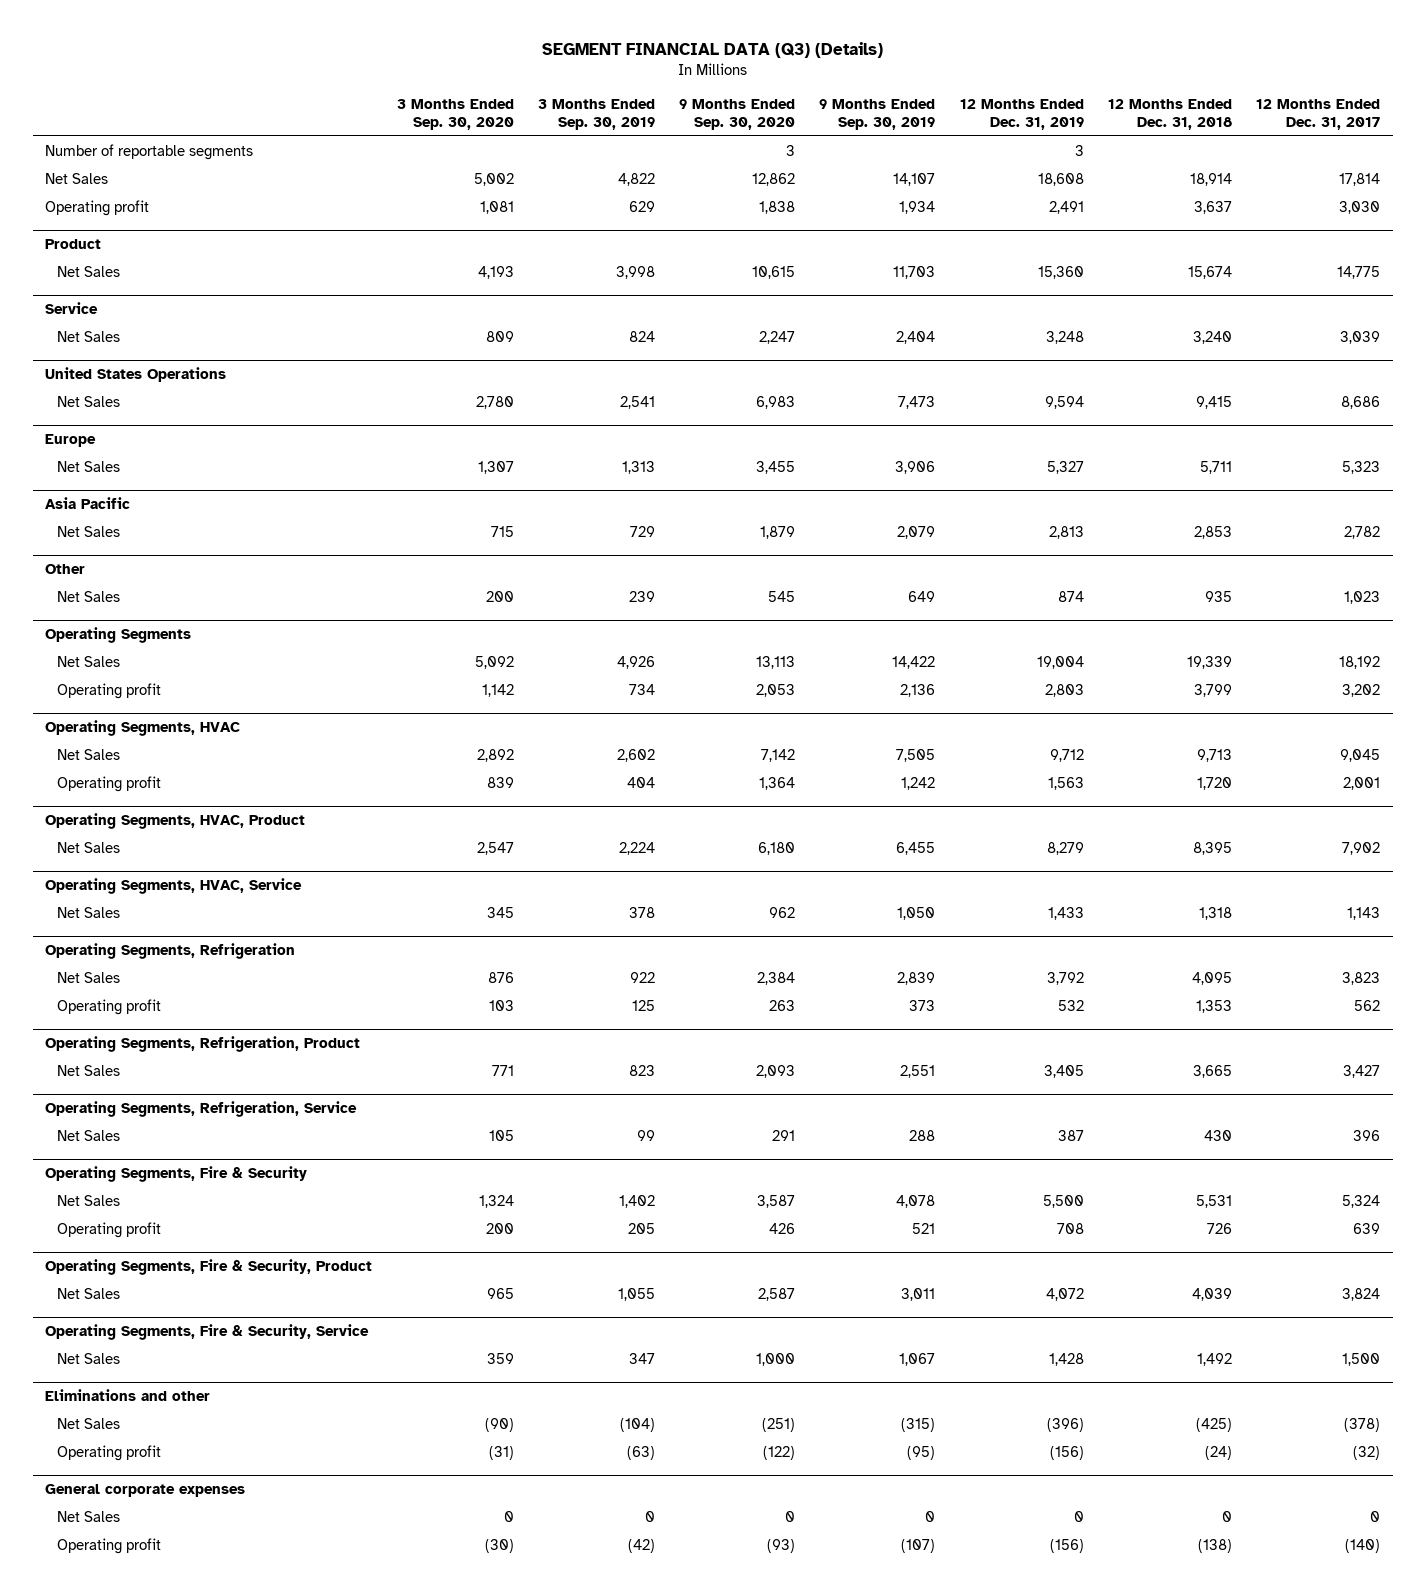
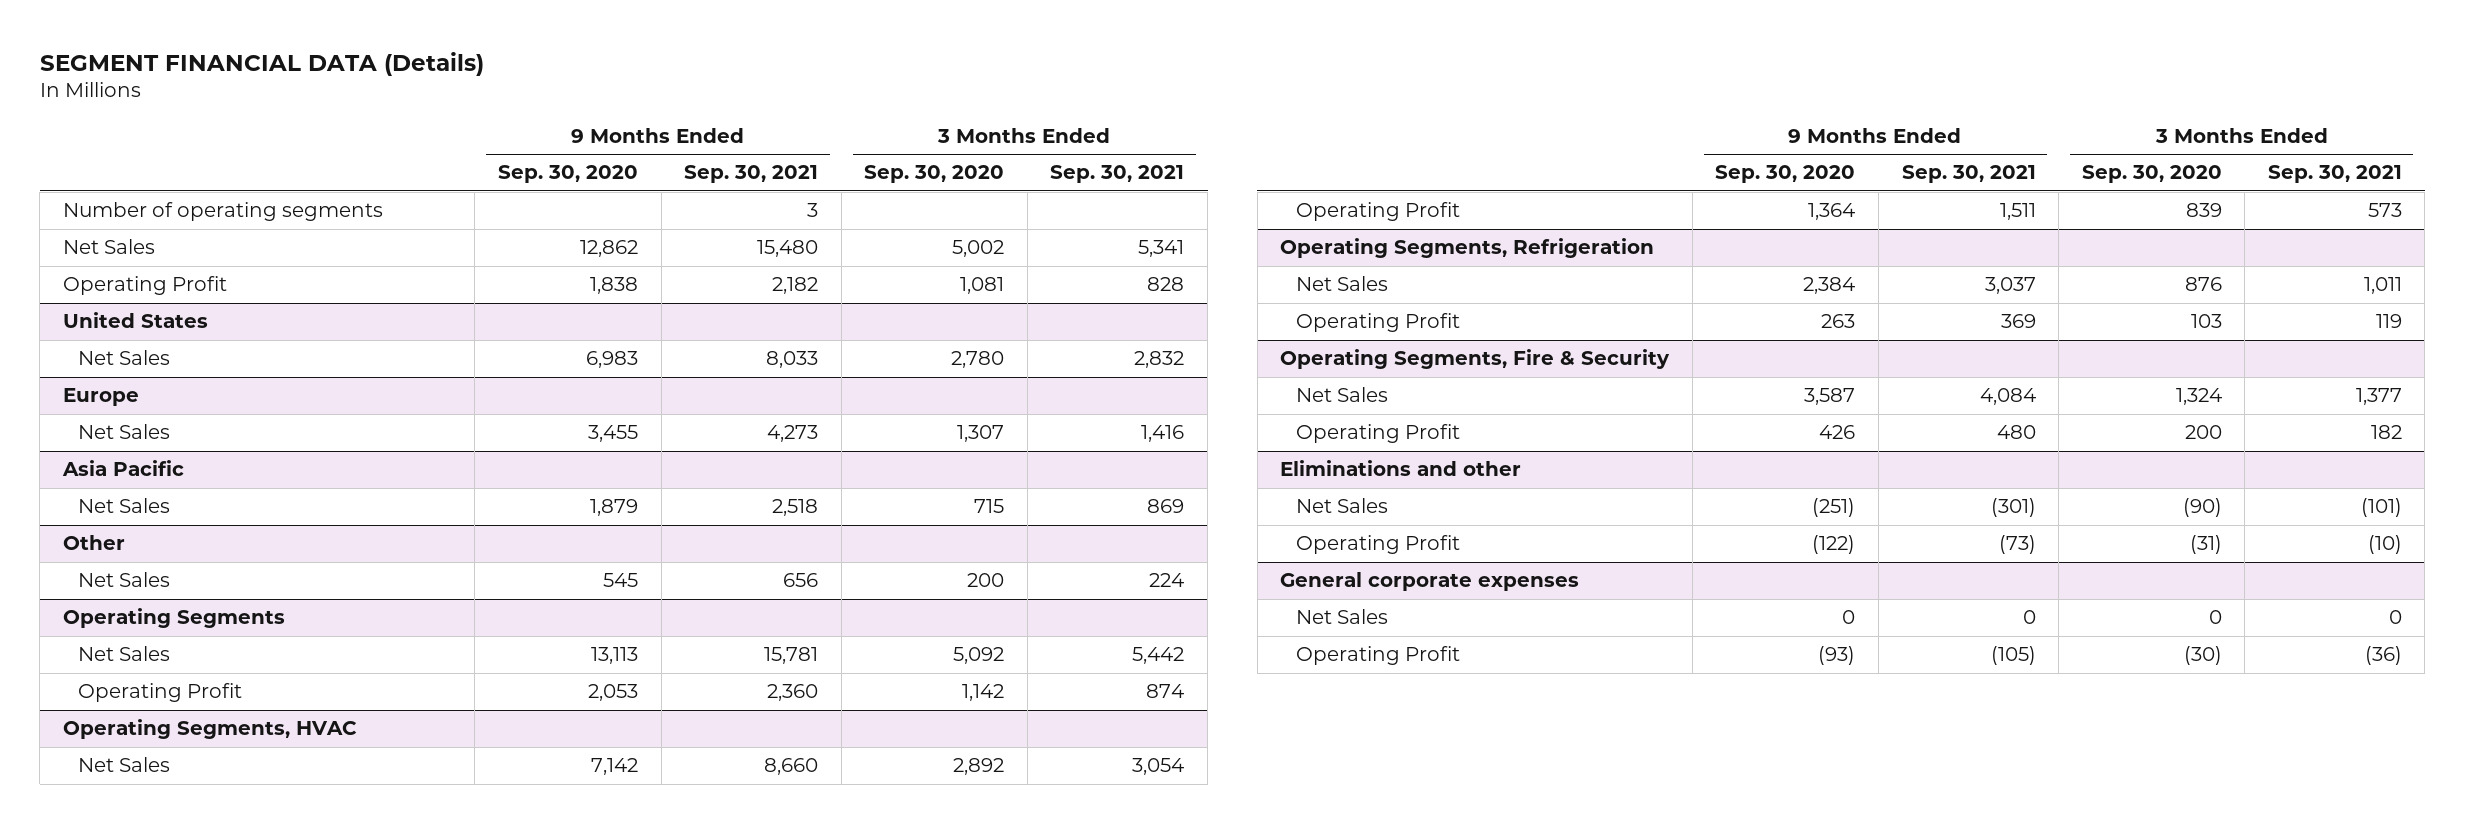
- SEGMENT FINANCIAL DATA (Q3) (Details)
+ SEGMENT FINANCIAL DATA (Details)
- | 3 Months Ended Sep. 30, 2020 | 3 Months Ended Sep. 30, 2019 | 9 Months Ended Sep. 30, 2020 | 9 Months Ended Sep. 30, 2019 | 12 Months Ended Dec. 31, 2019 | 12 Months Ended Dec. 31, 2018 | 12 Months Ended Dec. 31, 2017
+ | 9 Months Ended Sep. 30, 2020 | 9 Months Ended Sep. 30, 2021 | 3 Months Ended Sep. 30, 2020 | 3 Months Ended Sep. 30, 2021
- Number of reportable segments | | | 3 | | 3 | |
+ Number of operating segments | | 3 | |
- Operating profit | 1,081 | 629 | 1,838 | 1,934 | 2,491 | 3,637 | 3,030
- Product
- Net Sales | 4,193 | 3,998 | 10,615 | 11,703 | 15,360 | 15,674 | 14,775
- Service
- Net Sales | 809 | 824 | 2,247 | 2,404 | 3,248 | 3,240 | 3,039
- United States Operations
+ Operating Profit | 1,838 | 2,182 | 1,081 | 828
+ United States
@ Operating Segments
- Operating profit | 1,142 | 734 | 2,053 | 2,136 | 2,803 | 3,799 | 3,202
+ Operating Profit | 2,053 | 2,360 | 1,142 | 874
@ Operating Segments, HVAC
- Operating profit | 839 | 404 | 1,364 | 1,242 | 1,563 | 1,720 | 2,001
- Operating Segments, HVAC, Product
- Net Sales | 2,547 | 2,224 | 6,180 | 6,455 | 8,279 | 8,395 | 7,902
- Operating Segments, HVAC, Service
- Net Sales | 345 | 378 | 962 | 1,050 | 1,433 | 1,318 | 1,143
@ Operating Segments, HVAC
+ Operating Profit | 1,364 | 1,511 | 839 | 573
@ Operating Segments, Refrigeration
- Operating profit | 103 | 125 | 263 | 373 | 532 | 1,353 | 562
- Operating Segments, Refrigeration, Product
- Net Sales | 771 | 823 | 2,093 | 2,551 | 3,405 | 3,665 | 3,427
- Operating Segments, Refrigeration, Service
- Net Sales | 105 | 99 | 291 | 288 | 387 | 430 | 396
@ Operating Segments, Refrigeration
+ Operating Profit | 263 | 369 | 103 | 119
@ Operating Segments, Fire & Security
- Operating profit | 200 | 205 | 426 | 521 | 708 | 726 | 639
- Operating Segments, Fire & Security, Product
- Net Sales | 965 | 1,055 | 2,587 | 3,011 | 4,072 | 4,039 | 3,824
- Operating Segments, Fire & Security, Service
- Net Sales | 359 | 347 | 1,000 | 1,067 | 1,428 | 1,492 | 1,500
@ Operating Segments, Fire & Security
+ Operating Profit | 426 | 480 | 200 | 182
@ Eliminations and other
- Operating profit | (31) | (63) | (122) | (95) | (156) | (24) | (32)
+ Operating Profit | (122) | (73) | (31) | (10)
@ General corporate expenses
- Operating profit | (30) | (42) | (93) | (107) | (156) | (138) | (140)
+ Operating Profit | (93) | (105) | (30) | (36)

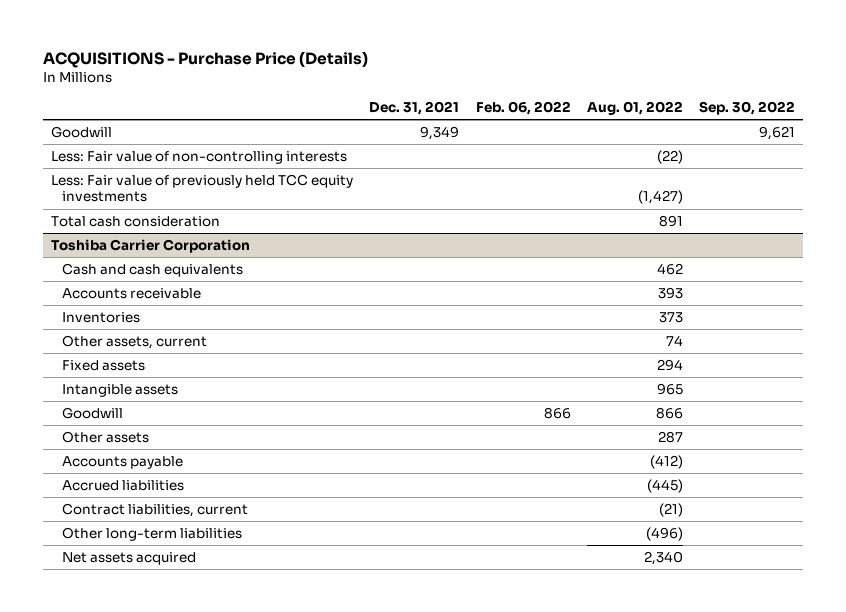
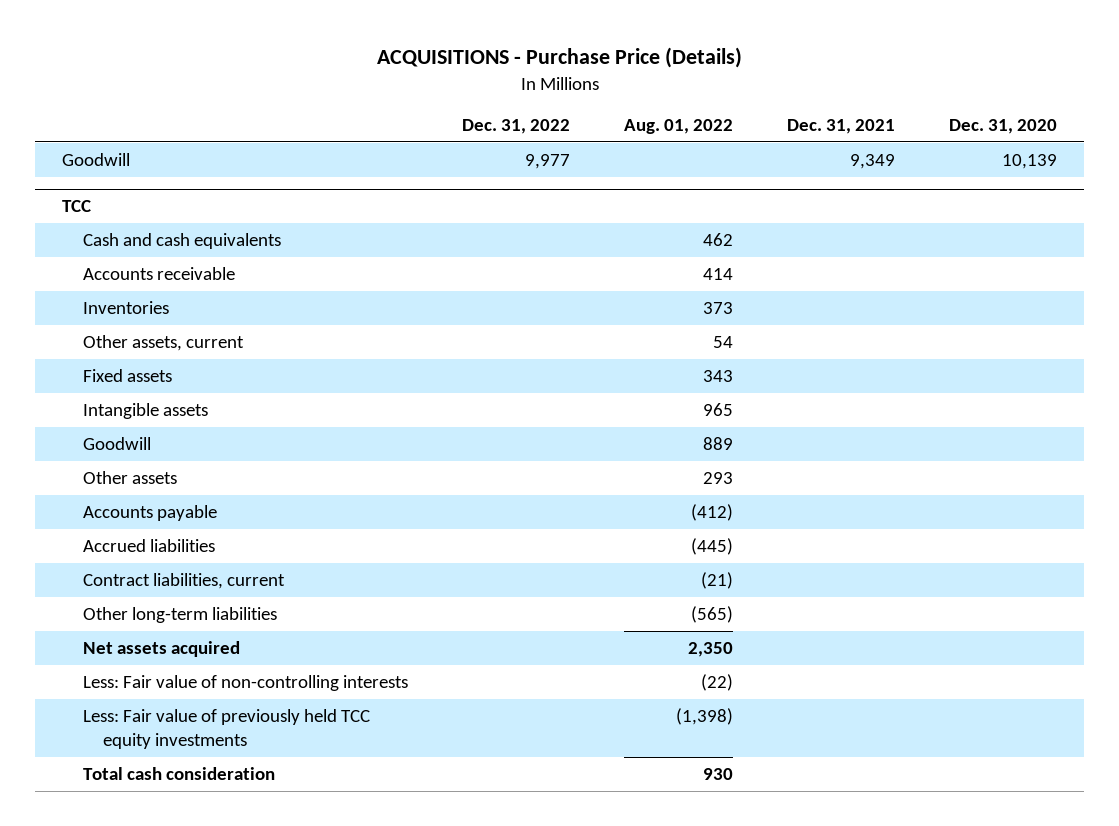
- | Dec. 31, 2021 | Feb. 06, 2022 | Aug. 01, 2022 | Sep. 30, 2022
+ | Dec. 31, 2022 | Aug. 01, 2022 | Dec. 31, 2021 | Dec. 31, 2020
- Less: Fair value of non-controlling interests | | | (22) |
- Less: Fair value of previously held TCC equity investments | | | (1,427) |
- Total cash consideration | | | 891 |
- Toshiba Carrier Corporation
+ TCC
- Accounts receivable | | | 393 |
+ Accounts receivable | | 414 | |
- Other assets, current | | | 74 |
- Fixed assets | | | 294 |
+ Other assets, current | | 54 | |
+ Fixed assets | | 343 | |
- Goodwill | | 866 | 866 |
- Other assets | | | 287 |
+ Goodwill | | 889 | |
+ Other assets | | 293 | |
- Other long-term liabilities | | | (496) |
- Net assets acquired | | | 2,340 |
+ Other long-term liabilities | | (565) | |
+ Net assets acquired | | 2,350 | |
+ Less: Fair value of non-controlling interests | | (22) | |
+ Less: Fair value of previously held TCC equity investments | | (1,398) | |
+ Total cash consideration | | 930 | |

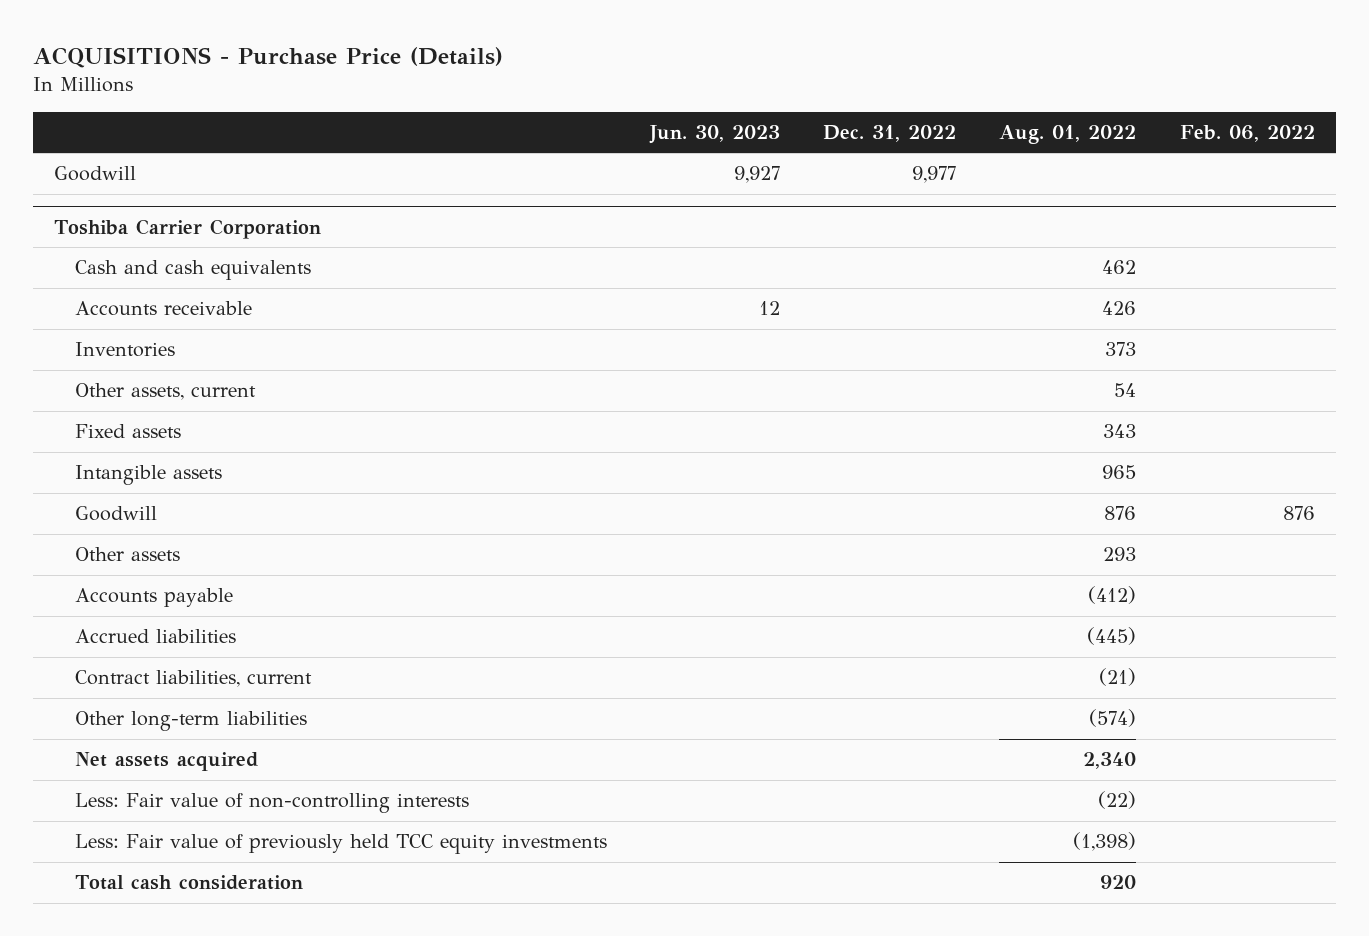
- | Dec. 31, 2022 | Aug. 01, 2022 | Dec. 31, 2021 | Dec. 31, 2020
+ | Jun. 30, 2023 | Dec. 31, 2022 | Aug. 01, 2022 | Feb. 06, 2022
- TCC
+ Toshiba Carrier Corporation
- Accounts receivable | | 414 | |
+ Accounts receivable | 12 | | 426 |
- Goodwill | | 889 | |
+ Goodwill | | | 876 | 876
- Other long-term liabilities | | (565) | |
- Net assets acquired | | 2,350 | |
+ Other long-term liabilities | | | (574) |
+ Net assets acquired | | | 2,340 |
- Total cash consideration | | 930 | |
+ Total cash consideration | | | 920 |

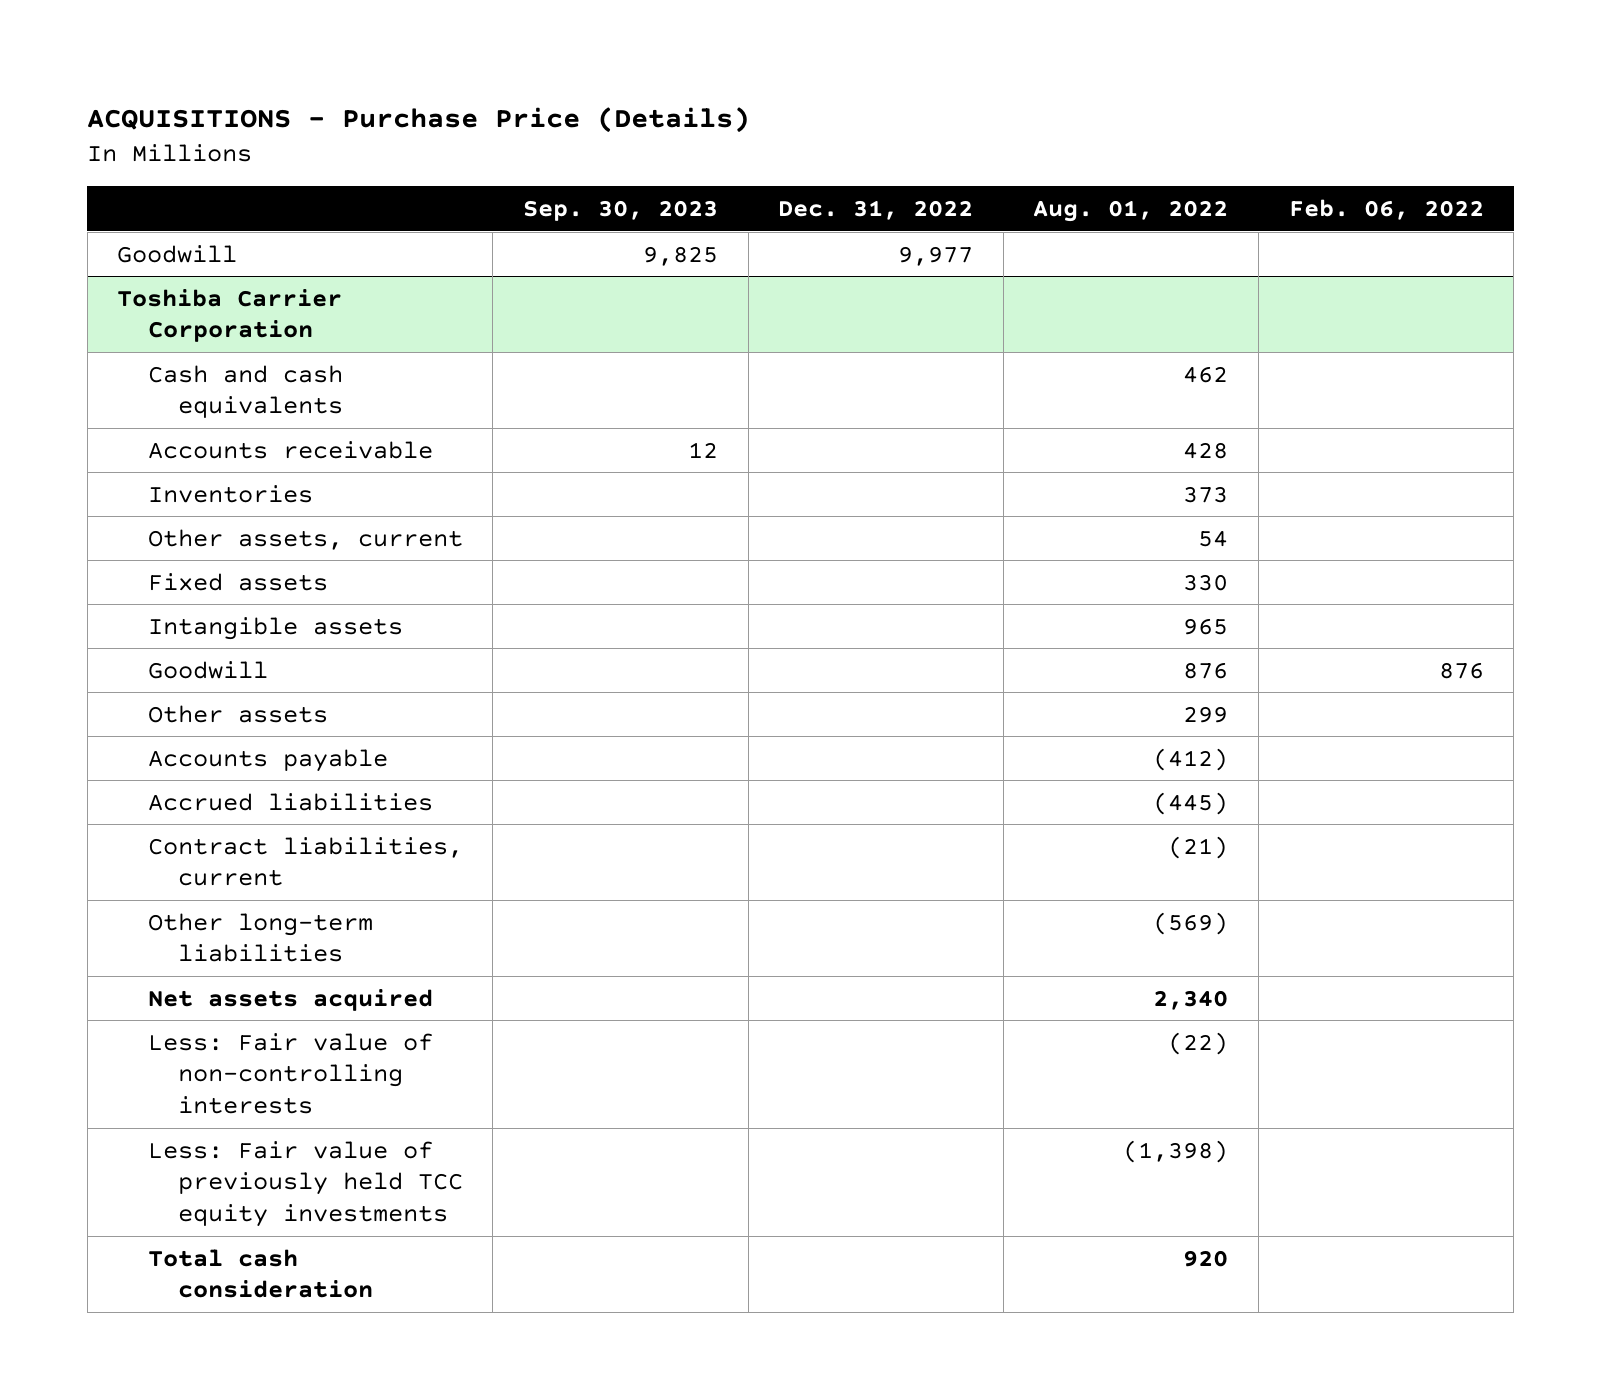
- | Jun. 30, 2023 | Dec. 31, 2022 | Aug. 01, 2022 | Feb. 06, 2022
+ | Sep. 30, 2023 | Dec. 31, 2022 | Aug. 01, 2022 | Feb. 06, 2022
@ Toshiba Carrier Corporation
- Accounts receivable | 12 | | 426 |
+ Accounts receivable | 12 | | 428 |
- Fixed assets | | | 343 |
+ Fixed assets | | | 330 |
- Other assets | | | 293 |
+ Other assets | | | 299 |
- Other long-term liabilities | | | (574) |
+ Other long-term liabilities | | | (569) |

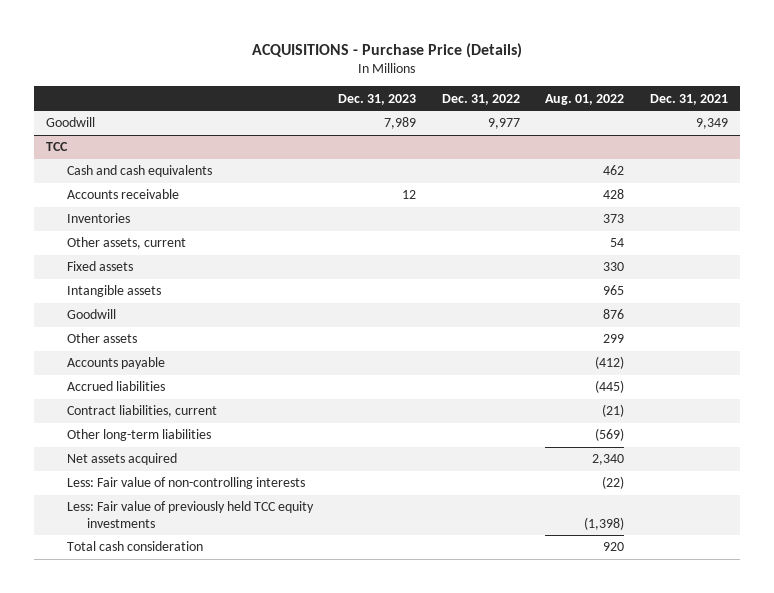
- | Sep. 30, 2023 | Dec. 31, 2022 | Aug. 01, 2022 | Feb. 06, 2022
+ | Dec. 31, 2023 | Dec. 31, 2022 | Aug. 01, 2022 | Dec. 31, 2021
- Toshiba Carrier Corporation
+ TCC

